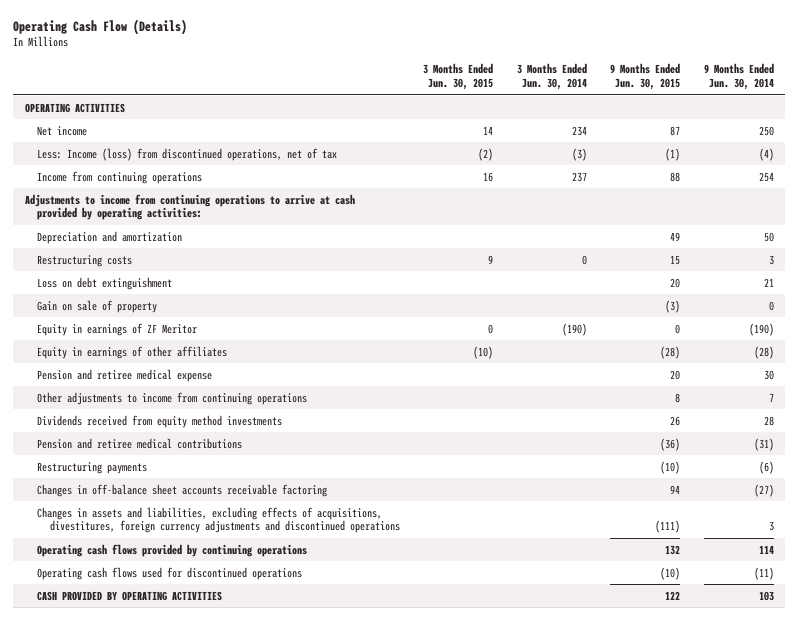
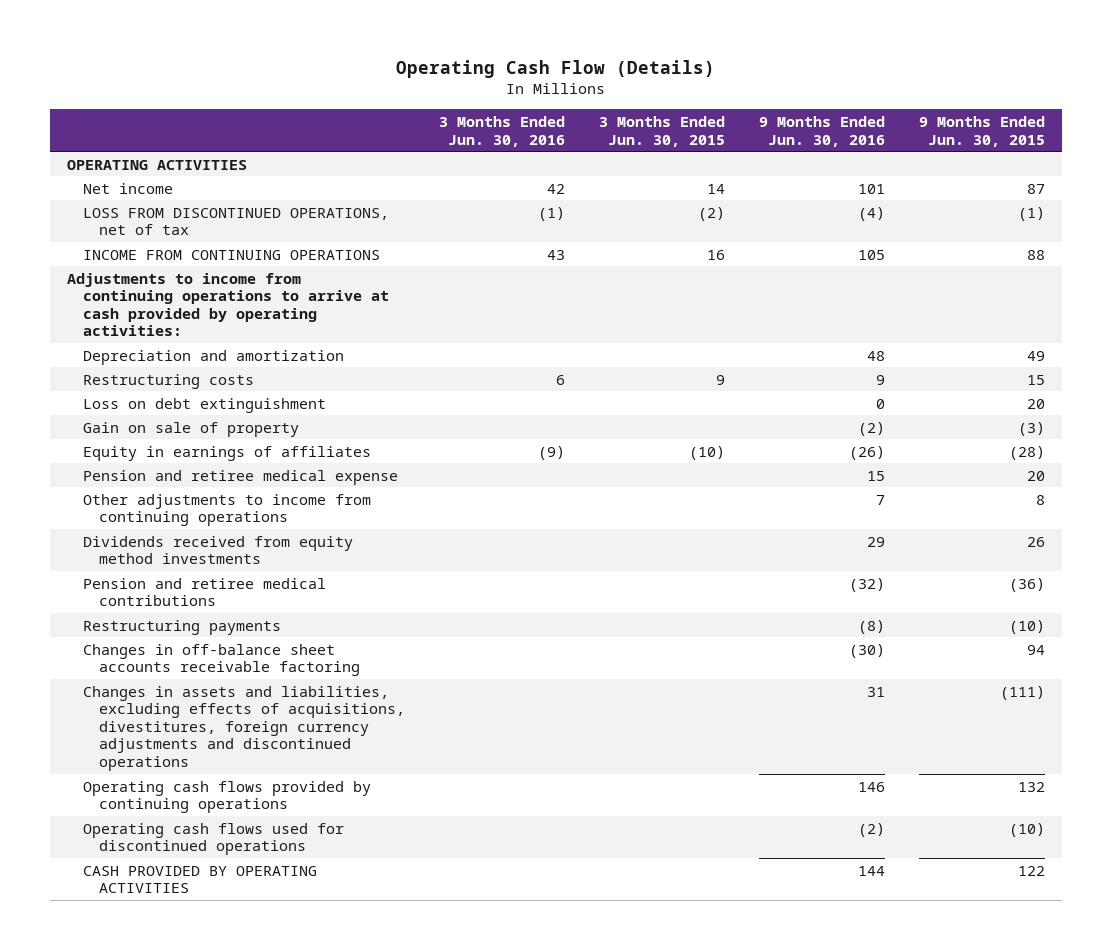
- | 3 Months Ended Jun. 30, 2015 | 3 Months Ended Jun. 30, 2014 | 9 Months Ended Jun. 30, 2015 | 9 Months Ended Jun. 30, 2014
+ | 3 Months Ended Jun. 30, 2016 | 3 Months Ended Jun. 30, 2015 | 9 Months Ended Jun. 30, 2016 | 9 Months Ended Jun. 30, 2015
- Less: Income (loss) from discontinued operations, net of tax | (2) | (3) | (1) | (4)
- Income from continuing operations | 16 | 237 | 88 | 254
+ LOSS FROM DISCONTINUED OPERATIONS, net of tax | (1) | (2) | (4) | (1)
+ INCOME FROM CONTINUING OPERATIONS | 43 | 16 | 105 | 88
- Equity in earnings of ZF Meritor | 0 | (190) | 0 | (190)
- Equity in earnings of other affiliates | (10) | | (28) | (28)
+ Equity in earnings of affiliates | (9) | (10) | (26) | (28)

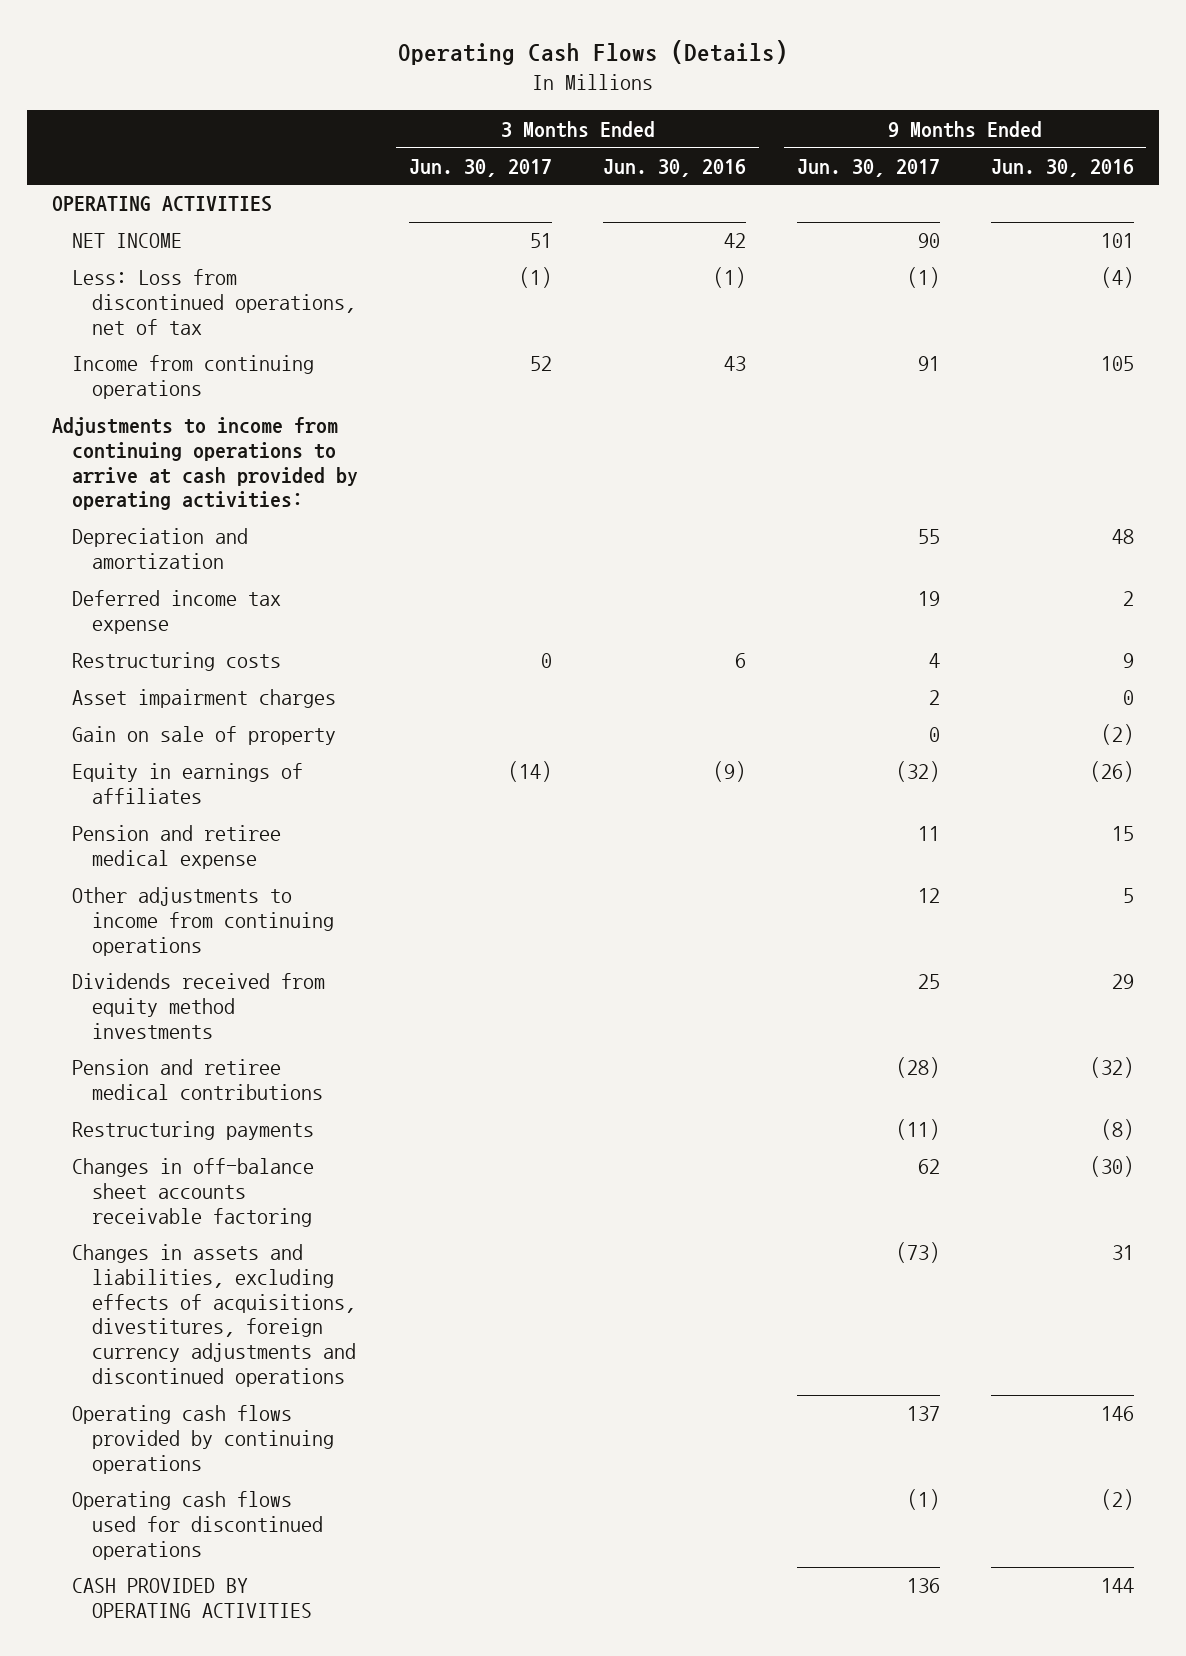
- Operating Cash Flow (Details)
+ Operating Cash Flows (Details)
- | 3 Months Ended Jun. 30, 2016 | 3 Months Ended Jun. 30, 2015 | 9 Months Ended Jun. 30, 2016 | 9 Months Ended Jun. 30, 2015
+ | 3 Months Ended Jun. 30, 2017 | 3 Months Ended Jun. 30, 2016 | 9 Months Ended Jun. 30, 2017 | 9 Months Ended Jun. 30, 2016
- Net income | 42 | 14 | 101 | 87
- LOSS FROM DISCONTINUED OPERATIONS, net of tax | (1) | (2) | (4) | (1)
- INCOME FROM CONTINUING OPERATIONS | 43 | 16 | 105 | 88
+ NET INCOME | 51 | 42 | 90 | 101
+ Less: Loss from discontinued operations, net of tax | (1) | (1) | (1) | (4)
+ Income from continuing operations | 52 | 43 | 91 | 105
+ Deferred income tax expense | | | 19 | 2
- Loss on debt extinguishment | | | 0 | 20
+ Asset impairment charges | | | 2 | 0
- Other adjustments to income from continuing operations | | | 7 | 8
+ Other adjustments to income from continuing operations | | | 12 | 5

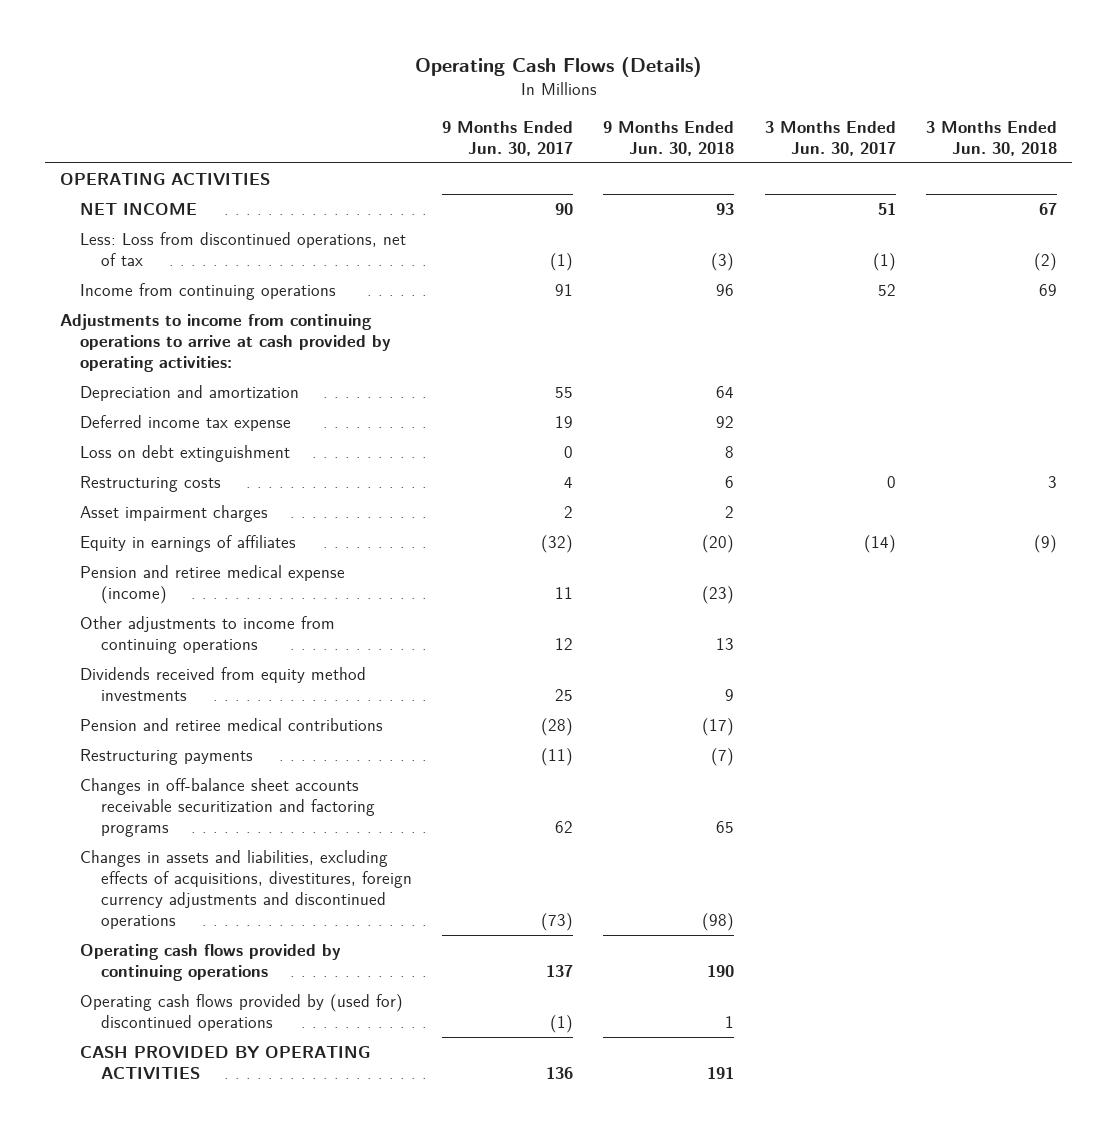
- | 3 Months Ended Jun. 30, 2017 | 3 Months Ended Jun. 30, 2016 | 9 Months Ended Jun. 30, 2017 | 9 Months Ended Jun. 30, 2016
+ | 9 Months Ended Jun. 30, 2017 | 9 Months Ended Jun. 30, 2018 | 3 Months Ended Jun. 30, 2017 | 3 Months Ended Jun. 30, 2018
+ Loss on debt extinguishment | 0 | 8 | |
- Gain on sale of property | | | 0 | (2)
- Pension and retiree medical expense | | | 11 | 15
+ Pension and retiree medical expense (income) | 11 | (23) | |
- Changes in off-balance sheet accounts receivable factoring | | | 62 | (30)
+ Changes in off-balance sheet accounts receivable securitization and factoring programs | 62 | 65 | |
- Operating cash flows used for discontinued operations | | | (1) | (2)
+ Operating cash flows provided by (used for) discontinued operations | (1) | 1 | |

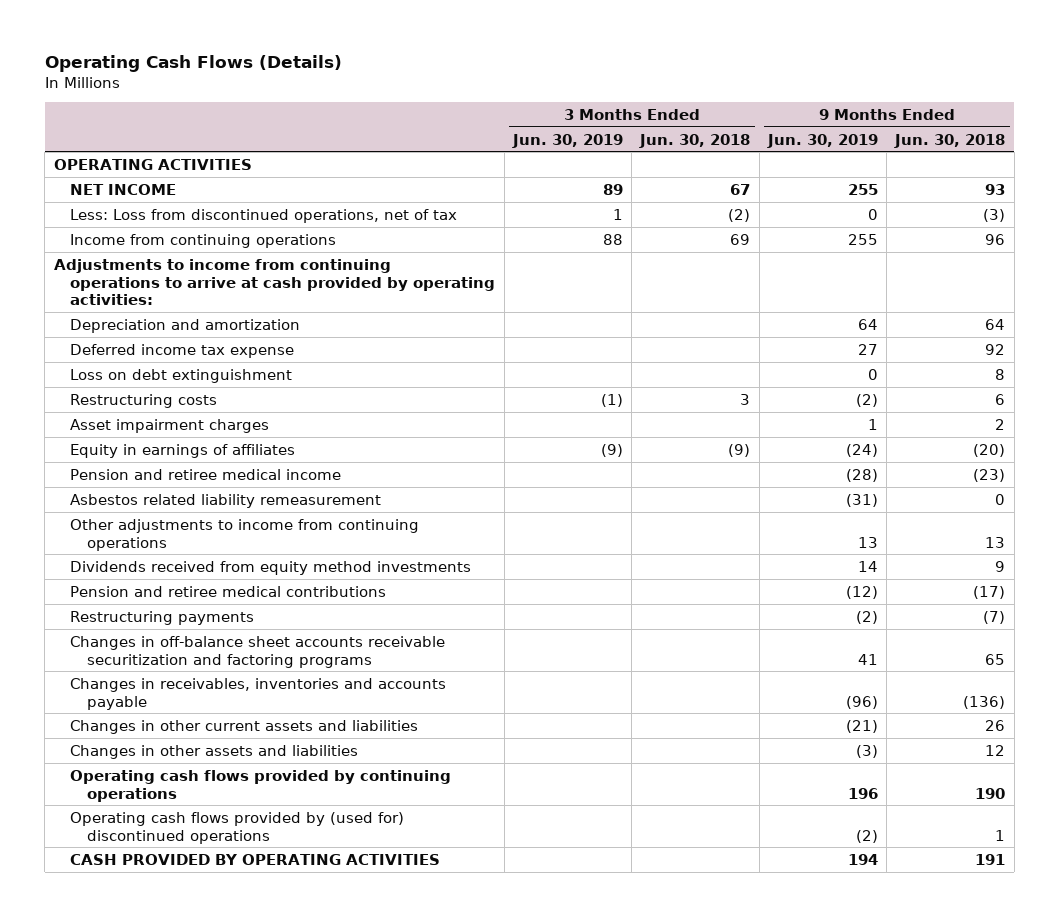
- | 9 Months Ended Jun. 30, 2017 | 9 Months Ended Jun. 30, 2018 | 3 Months Ended Jun. 30, 2017 | 3 Months Ended Jun. 30, 2018
+ | 3 Months Ended Jun. 30, 2019 | 3 Months Ended Jun. 30, 2018 | 9 Months Ended Jun. 30, 2019 | 9 Months Ended Jun. 30, 2018
- Pension and retiree medical expense (income) | 11 | (23) | |
+ Pension and retiree medical income | | | (28) | (23)
+ Asbestos related liability remeasurement | | | (31) | 0
- Changes in assets and liabilities, excluding effects of acquisitions, divestitures, foreign currency adjustments and discontinued operations | (73) | (98) | |
+ Changes in receivables, inventories and accounts payable | | | (96) | (136)
+ Changes in other current assets and liabilities | | | (21) | 26
+ Changes in other assets and liabilities | | | (3) | 12

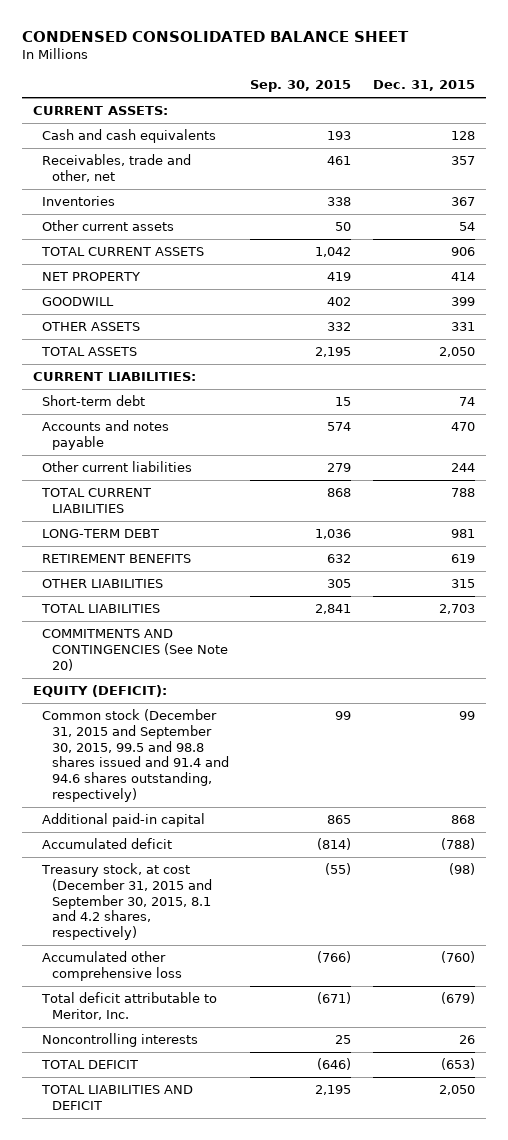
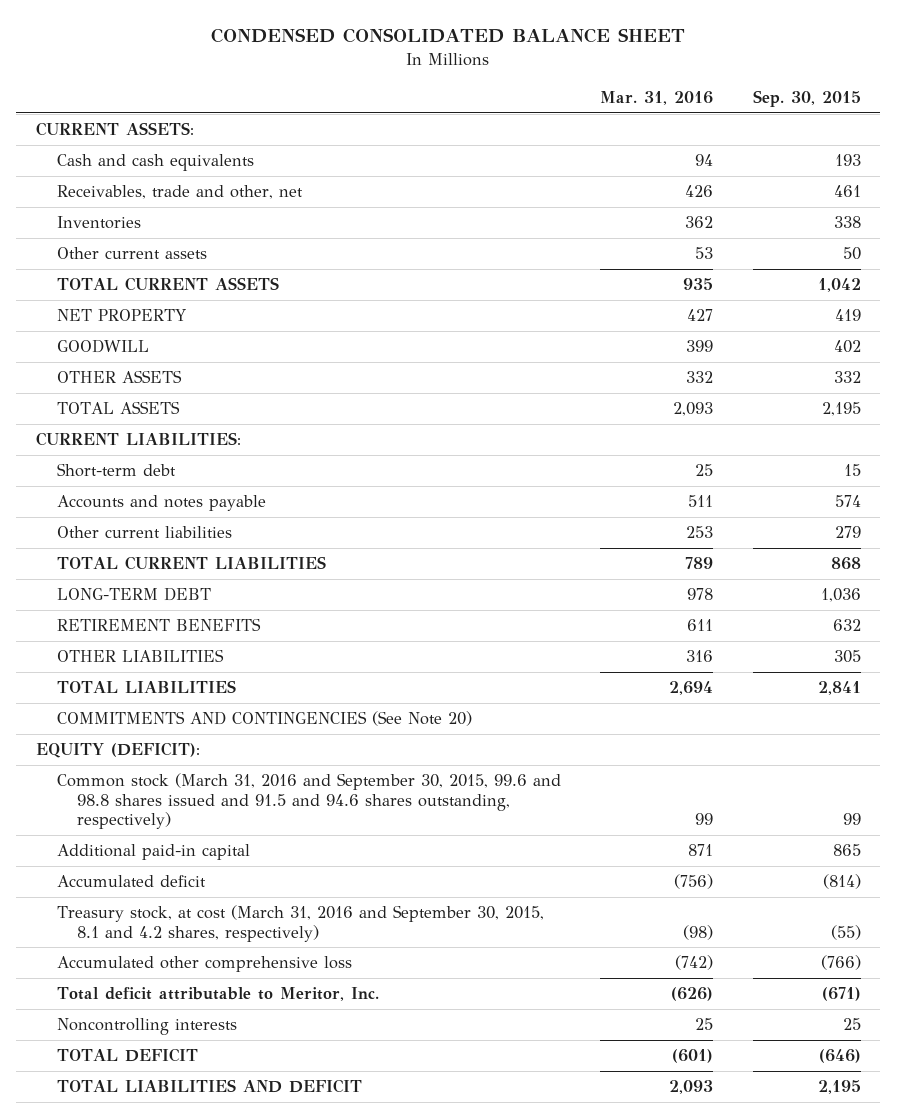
- | Sep. 30, 2015 | Dec. 31, 2015
+ | Mar. 31, 2016 | Sep. 30, 2015
- Common stock (December 31, 2015 and September 30, 2015, 99.5 and 98.8 shares issued and 91.4 and 94.6 shares outstanding, respectively) | 99 | 99
+ Common stock (March 31, 2016 and September 30, 2015, 99.6 and 98.8 shares issued and 91.5 and 94.6 shares outstanding, respectively) | 99 | 99
- Treasury stock, at cost (December 31, 2015 and September 30, 2015, 8.1 and 4.2 shares, respectively) | (55) | (98)
+ Treasury stock, at cost (March 31, 2016 and September 30, 2015, 8.1 and 4.2 shares, respectively) | (98) | (55)

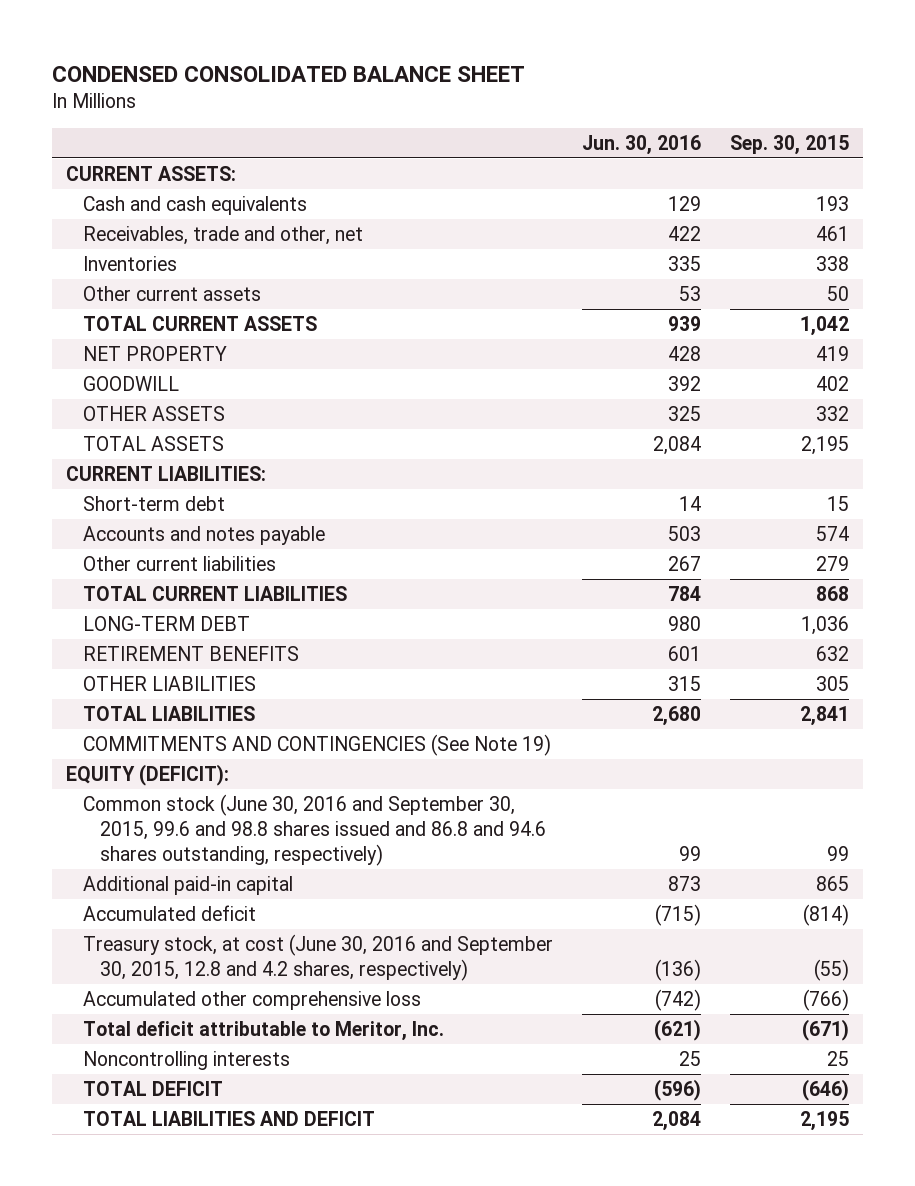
- | Mar. 31, 2016 | Sep. 30, 2015
+ | Jun. 30, 2016 | Sep. 30, 2015
- COMMITMENTS AND CONTINGENCIES (See Note 20)
+ COMMITMENTS AND CONTINGENCIES (See Note 19)
- Common stock (March 31, 2016 and September 30, 2015, 99.6 and 98.8 shares issued and 91.5 and 94.6 shares outstanding, respectively) | 99 | 99
+ Common stock (June 30, 2016 and September 30, 2015, 99.6 and 98.8 shares issued and 86.8 and 94.6 shares outstanding, respectively) | 99 | 99
- Treasury stock, at cost (March 31, 2016 and September 30, 2015, 8.1 and 4.2 shares, respectively) | (98) | (55)
+ Treasury stock, at cost (June 30, 2016 and September 30, 2015, 12.8 and 4.2 shares, respectively) | (136) | (55)

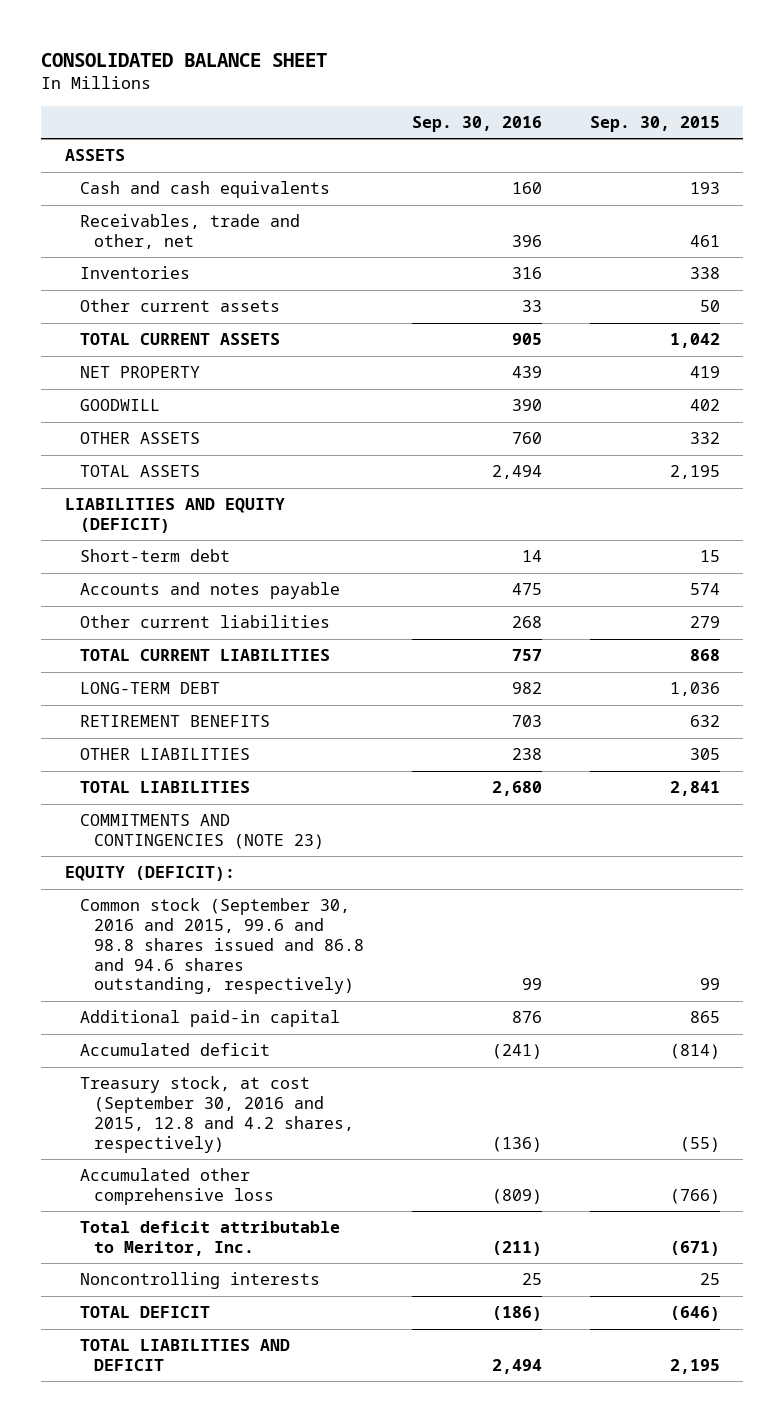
- CONDENSED CONSOLIDATED BALANCE SHEET
+ CONSOLIDATED BALANCE SHEET
- | Jun. 30, 2016 | Sep. 30, 2015
+ | Sep. 30, 2016 | Sep. 30, 2015
- CURRENT ASSETS:
+ ASSETS
- CURRENT LIABILITIES:
+ LIABILITIES AND EQUITY (DEFICIT)
- COMMITMENTS AND CONTINGENCIES (See Note 19)
+ COMMITMENTS AND CONTINGENCIES (NOTE 23)
- Common stock (June 30, 2016 and September 30, 2015, 99.6 and 98.8 shares issued and 86.8 and 94.6 shares outstanding, respectively) | 99 | 99
+ Common stock (September 30, 2016 and 2015, 99.6 and 98.8 shares issued and 86.8 and 94.6 shares outstanding, respectively) | 99 | 99
- Treasury stock, at cost (June 30, 2016 and September 30, 2015, 12.8 and 4.2 shares, respectively) | (136) | (55)
+ Treasury stock, at cost (September 30, 2016 and 2015, 12.8 and 4.2 shares, respectively) | (136) | (55)

